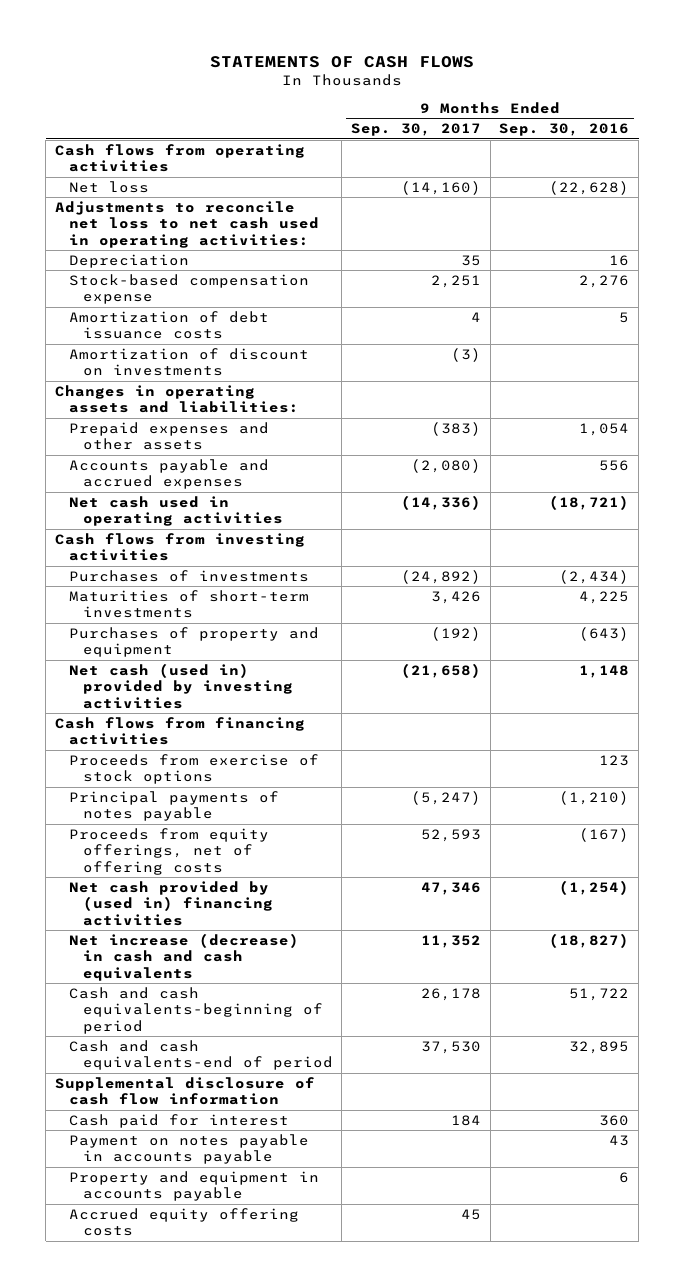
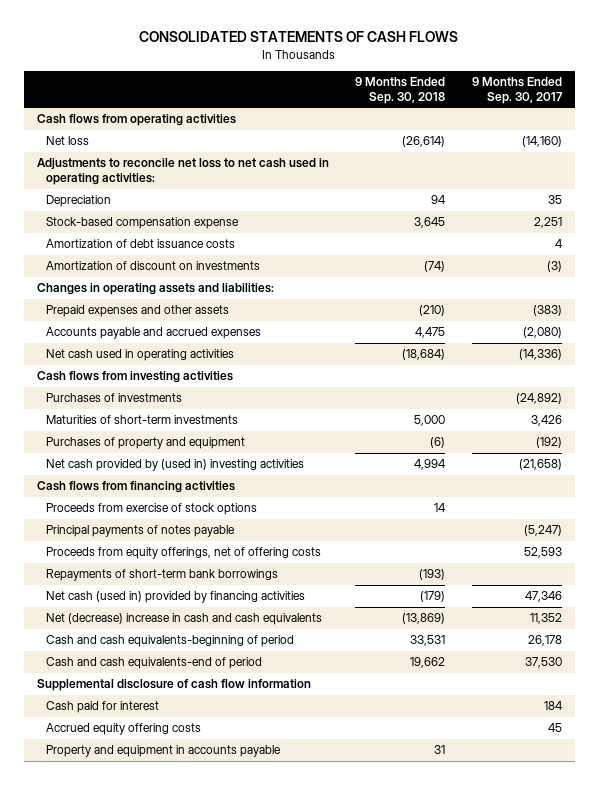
- STATEMENTS OF CASH FLOWS
+ CONSOLIDATED STATEMENTS OF CASH FLOWS
- | 9 Months Ended Sep. 30, 2017 | 9 Months Ended Sep. 30, 2016
+ | 9 Months Ended Sep. 30, 2018 | 9 Months Ended Sep. 30, 2017
- Net cash (used in) provided by investing activities | (21,658) | 1,148
+ Net cash provided by (used in) investing activities | 4,994 | (21,658)
- Net cash provided by (used in) financing activities | 47,346 | (1,254)
- Net increase (decrease) in cash and cash equivalents | 11,352 | (18,827)
+ Repayments of short-term bank borrowings | (193) |
+ Net cash (used in) provided by financing activities | (179) | 47,346
+ Net (decrease) increase in cash and cash equivalents | (13,869) | 11,352
- Payment on notes payable in accounts payable | | 43
moved down: Property and equipment in accounts payable | 31 |

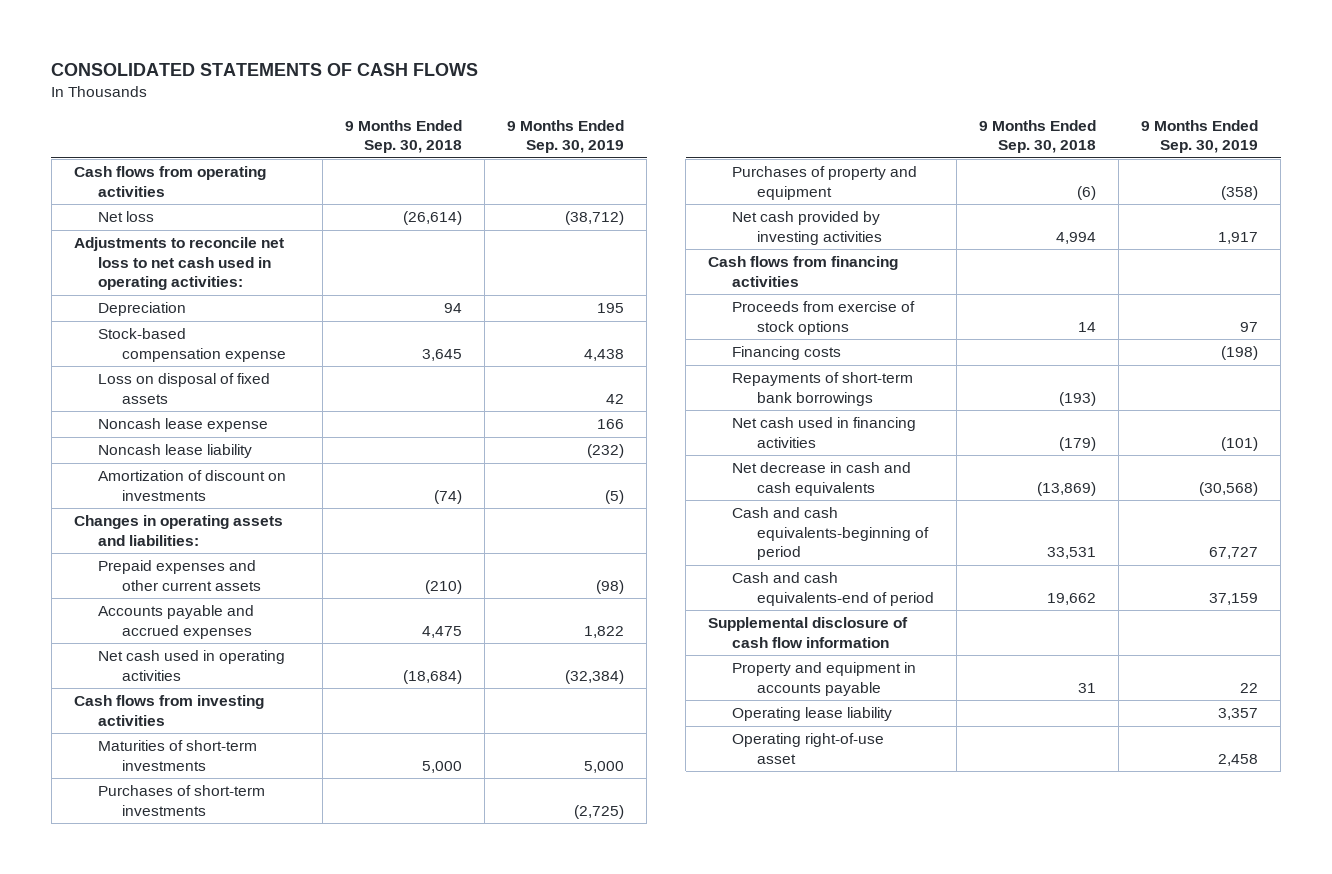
- | 9 Months Ended Sep. 30, 2018 | 9 Months Ended Sep. 30, 2017
+ | 9 Months Ended Sep. 30, 2018 | 9 Months Ended Sep. 30, 2019
- Amortization of debt issuance costs | | 4
+ Loss on disposal of fixed assets | | 42
+ Noncash lease expense | | 166
+ Noncash lease liability | | (232)
- Prepaid expenses and other assets | (210) | (383)
+ Prepaid expenses and other current assets | (210) | (98)
- Purchases of investments | | (24,892)
+ Purchases of short-term investments | | (2,725)
- Net cash provided by (used in) investing activities | 4,994 | (21,658)
+ Net cash provided by investing activities | 4,994 | 1,917
- Principal payments of notes payable | | (5,247)
- Proceeds from equity offerings, net of offering costs | | 52,593
+ Financing costs | | (198)
- Net cash (used in) provided by financing activities | (179) | 47,346
- Net (decrease) increase in cash and cash equivalents | (13,869) | 11,352
+ Net cash used in financing activities | (179) | (101)
+ Net decrease in cash and cash equivalents | (13,869) | (30,568)
- Cash paid for interest | | 184
- Accrued equity offering costs | | 45
+ Operating lease liability | | 3,357
+ Operating right-of-use asset | | 2,458

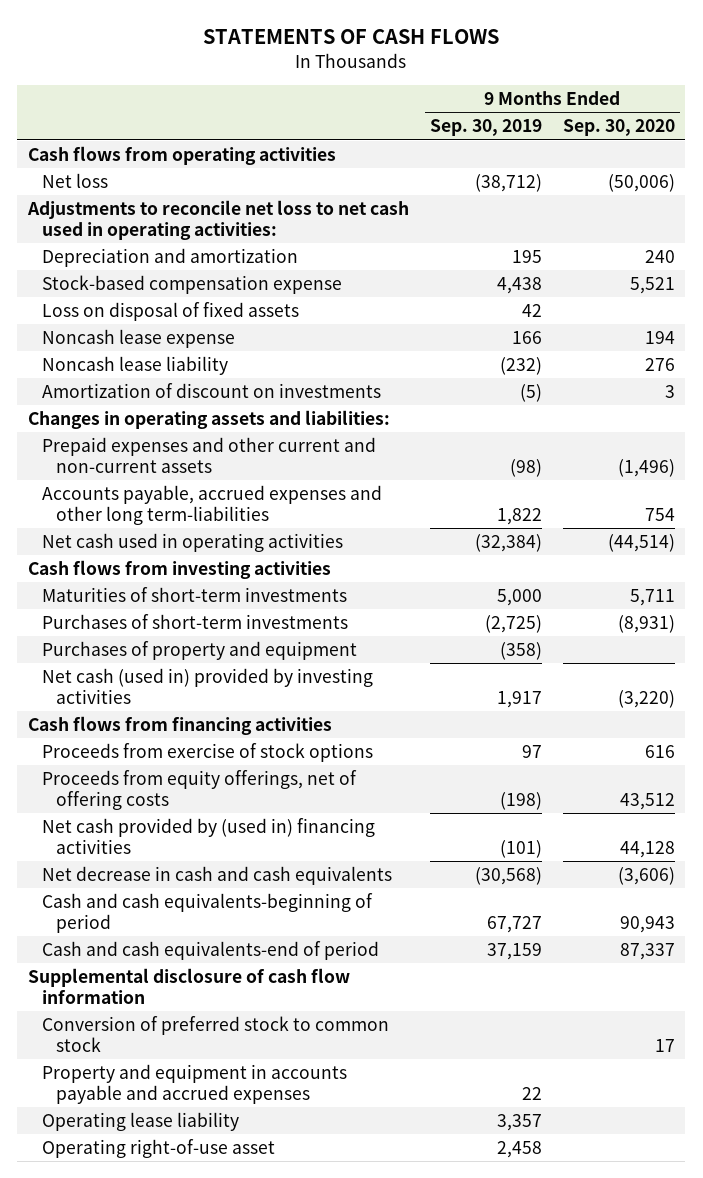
- CONSOLIDATED STATEMENTS OF CASH FLOWS
+ STATEMENTS OF CASH FLOWS
- | 9 Months Ended Sep. 30, 2018 | 9 Months Ended Sep. 30, 2019
+ | 9 Months Ended Sep. 30, 2019 | 9 Months Ended Sep. 30, 2020
- Depreciation | 94 | 195
+ Depreciation and amortization | 195 | 240
- Prepaid expenses and other current assets | (210) | (98)
- Accounts payable and accrued expenses | 4,475 | 1,822
+ Prepaid expenses and other current and non-current assets | (98) | (1,496)
+ Accounts payable, accrued expenses and other long term-liabilities | 1,822 | 754
- Net cash provided by investing activities | 4,994 | 1,917
+ Net cash (used in) provided by investing activities | 1,917 | (3,220)
- Financing costs | | (198)
- Repayments of short-term bank borrowings | (193) |
- Net cash used in financing activities | (179) | (101)
+ Proceeds from equity offerings, net of offering costs | (198) | 43,512
+ Net cash provided by (used in) financing activities | (101) | 44,128
- Property and equipment in accounts payable | 31 | 22
+ Conversion of preferred stock to common stock | | 17
+ Property and equipment in accounts payable and accrued expenses | 22 |

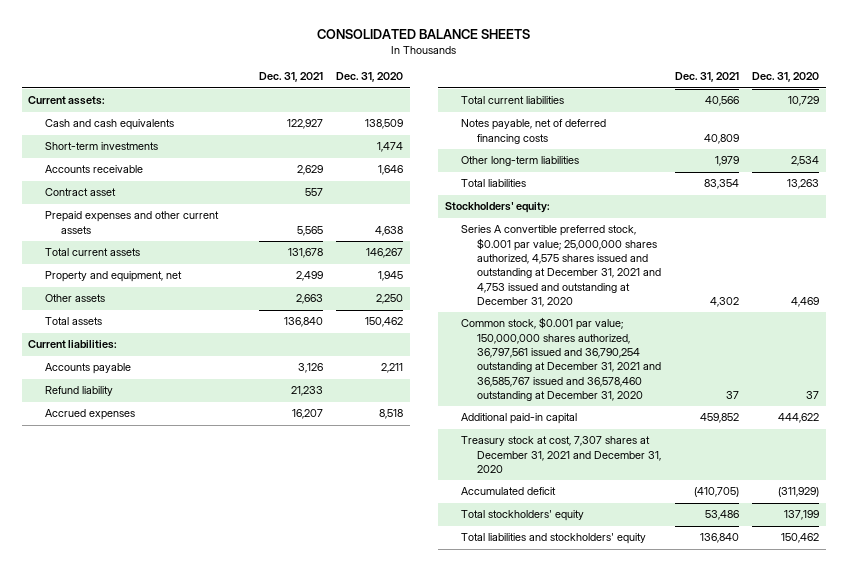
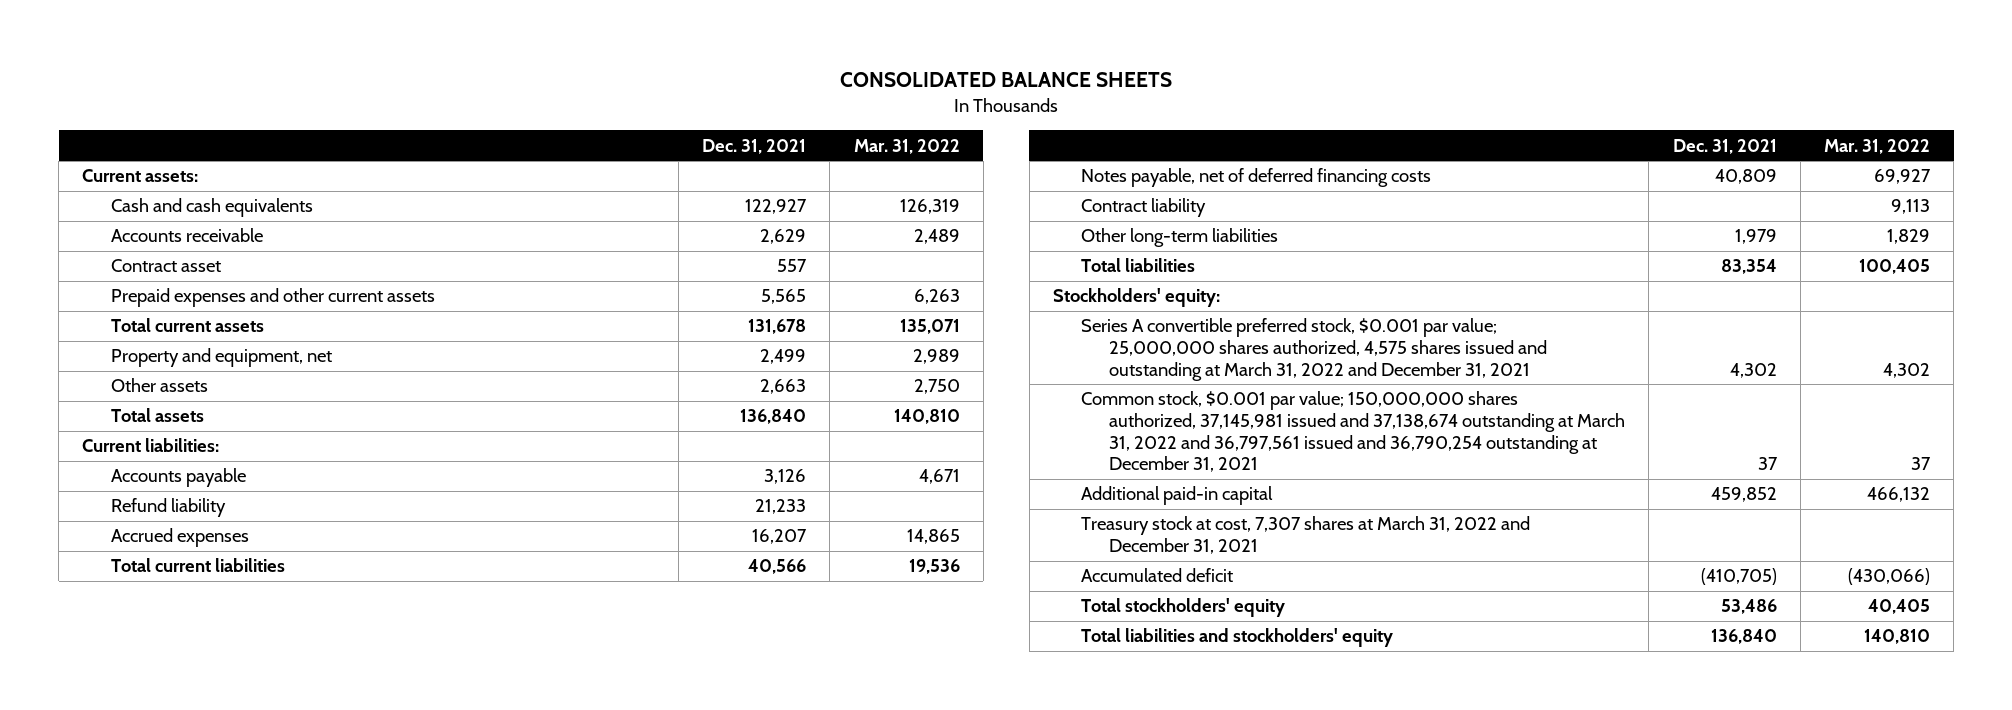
- | Dec. 31, 2021 | Dec. 31, 2020
+ | Dec. 31, 2021 | Mar. 31, 2022
- Short-term investments | | 1,474
+ Contract liability | | 9,113
- Series A convertible preferred stock, $0.001 par value; 25,000,000 shares authorized, 4,575 shares issued and outstanding at December 31, 2021 and 4,753 issued and outstanding at December 31, 2020 | 4,302 | 4,469
- Common stock, $0.001 par value; 150,000,000 shares authorized, 36,797,561 issued and 36,790,254 outstanding at December 31, 2021 and 36,585,767 issued and 36,578,460 outstanding at December 31, 2020 | 37 | 37
+ Series A convertible preferred stock, $0.001 par value; 25,000,000 shares authorized, 4,575 shares issued and outstanding at March 31, 2022 and December 31, 2021 | 4,302 | 4,302
+ Common stock, $0.001 par value; 150,000,000 shares authorized, 37,145,981 issued and 37,138,674 outstanding at March 31, 2022 and 36,797,561 issued and 36,790,254 outstanding at December 31, 2021 | 37 | 37
- Treasury stock at cost, 7,307 shares at December 31, 2021 and December 31, 2020
+ Treasury stock at cost, 7,307 shares at March 31, 2022 and December 31, 2021

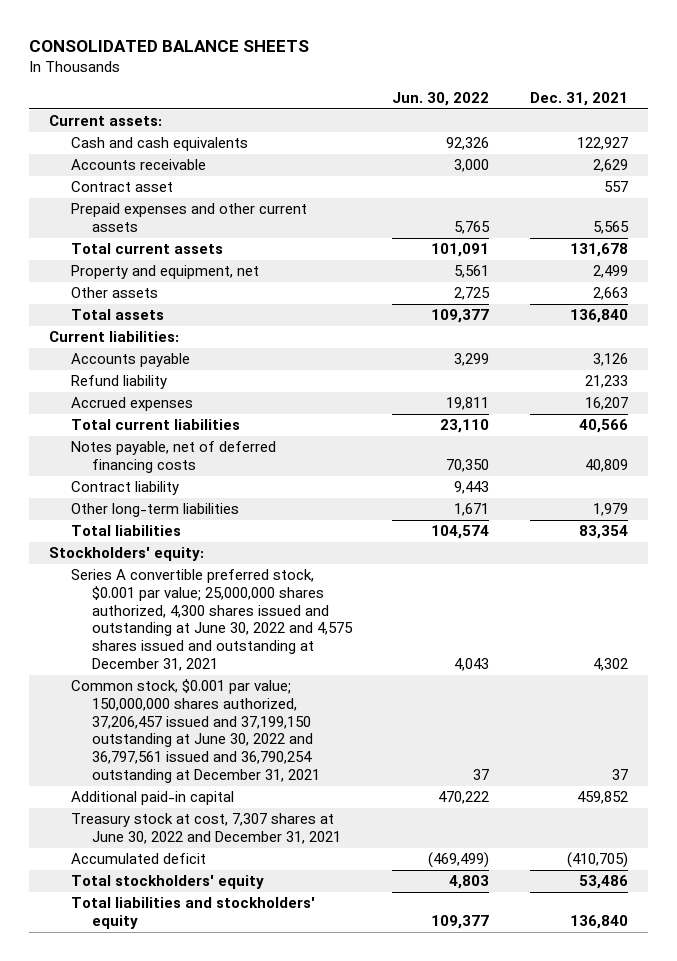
- | Dec. 31, 2021 | Mar. 31, 2022
+ | Jun. 30, 2022 | Dec. 31, 2021
- Series A convertible preferred stock, $0.001 par value; 25,000,000 shares authorized, 4,575 shares issued and outstanding at March 31, 2022 and December 31, 2021 | 4,302 | 4,302
- Common stock, $0.001 par value; 150,000,000 shares authorized, 37,145,981 issued and 37,138,674 outstanding at March 31, 2022 and 36,797,561 issued and 36,790,254 outstanding at December 31, 2021 | 37 | 37
+ Series A convertible preferred stock, $0.001 par value; 25,000,000 shares authorized, 4,300 shares issued and outstanding at June 30, 2022 and 4,575 shares issued and outstanding at December 31, 2021 | 4,043 | 4,302
+ Common stock, $0.001 par value; 150,000,000 shares authorized, 37,206,457 issued and 37,199,150 outstanding at June 30, 2022 and 36,797,561 issued and 36,790,254 outstanding at December 31, 2021 | 37 | 37
- Treasury stock at cost, 7,307 shares at March 31, 2022 and December 31, 2021
+ Treasury stock at cost, 7,307 shares at June 30, 2022 and December 31, 2021

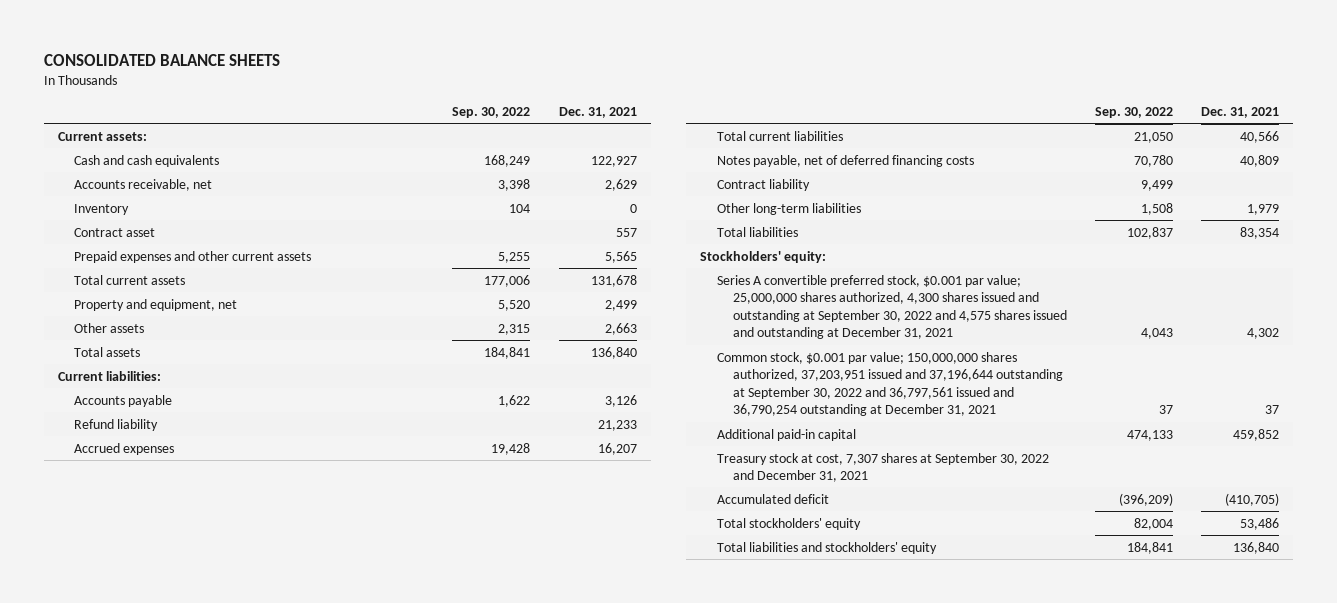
- | Jun. 30, 2022 | Dec. 31, 2021
+ | Sep. 30, 2022 | Dec. 31, 2021
- Accounts receivable | 3,000 | 2,629
+ Accounts receivable, net | 3,398 | 2,629
+ Inventory | 104 | 0
- Series A convertible preferred stock, $0.001 par value; 25,000,000 shares authorized, 4,300 shares issued and outstanding at June 30, 2022 and 4,575 shares issued and outstanding at December 31, 2021 | 4,043 | 4,302
- Common stock, $0.001 par value; 150,000,000 shares authorized, 37,206,457 issued and 37,199,150 outstanding at June 30, 2022 and 36,797,561 issued and 36,790,254 outstanding at December 31, 2021 | 37 | 37
+ Series A convertible preferred stock, $0.001 par value; 25,000,000 shares authorized, 4,300 shares issued and outstanding at September 30, 2022 and 4,575 shares issued and outstanding at December 31, 2021 | 4,043 | 4,302
+ Common stock, $0.001 par value; 150,000,000 shares authorized, 37,203,951 issued and 37,196,644 outstanding at September 30, 2022 and 36,797,561 issued and 36,790,254 outstanding at December 31, 2021 | 37 | 37
- Treasury stock at cost, 7,307 shares at June 30, 2022 and December 31, 2021
+ Treasury stock at cost, 7,307 shares at September 30, 2022 and December 31, 2021

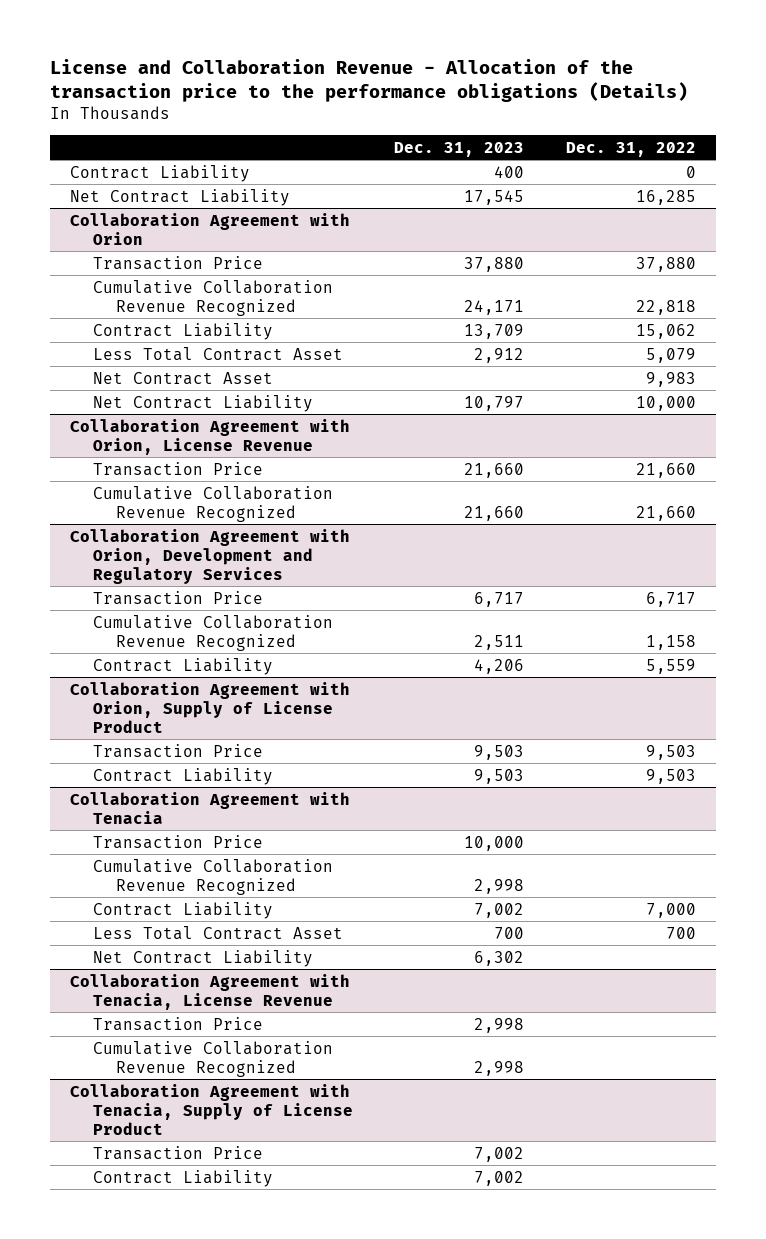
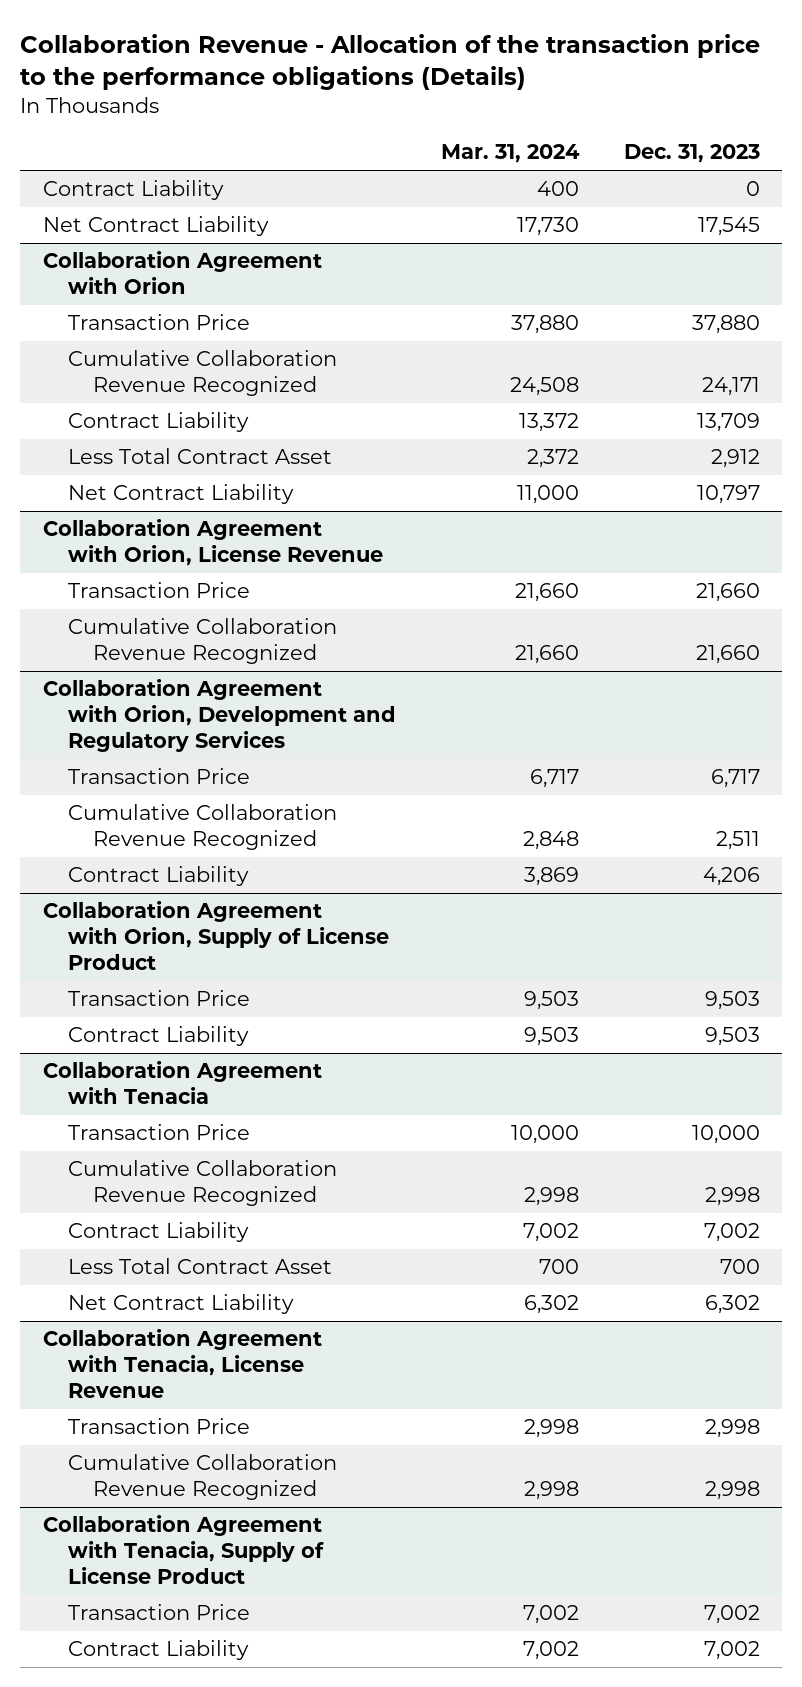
- License and Collaboration Revenue - Allocation of the transaction price to the performance obligations (Details)
+ Collaboration Revenue - Allocation of the transaction price to the performance obligations (Details)
- | Dec. 31, 2023 | Dec. 31, 2022
+ | Mar. 31, 2024 | Dec. 31, 2023
- Contract Liability | 400 | 0
+ Contract Liability | 400 | 0
@ Collaboration Agreement with Orion
- Net Contract Asset | | 9,983

